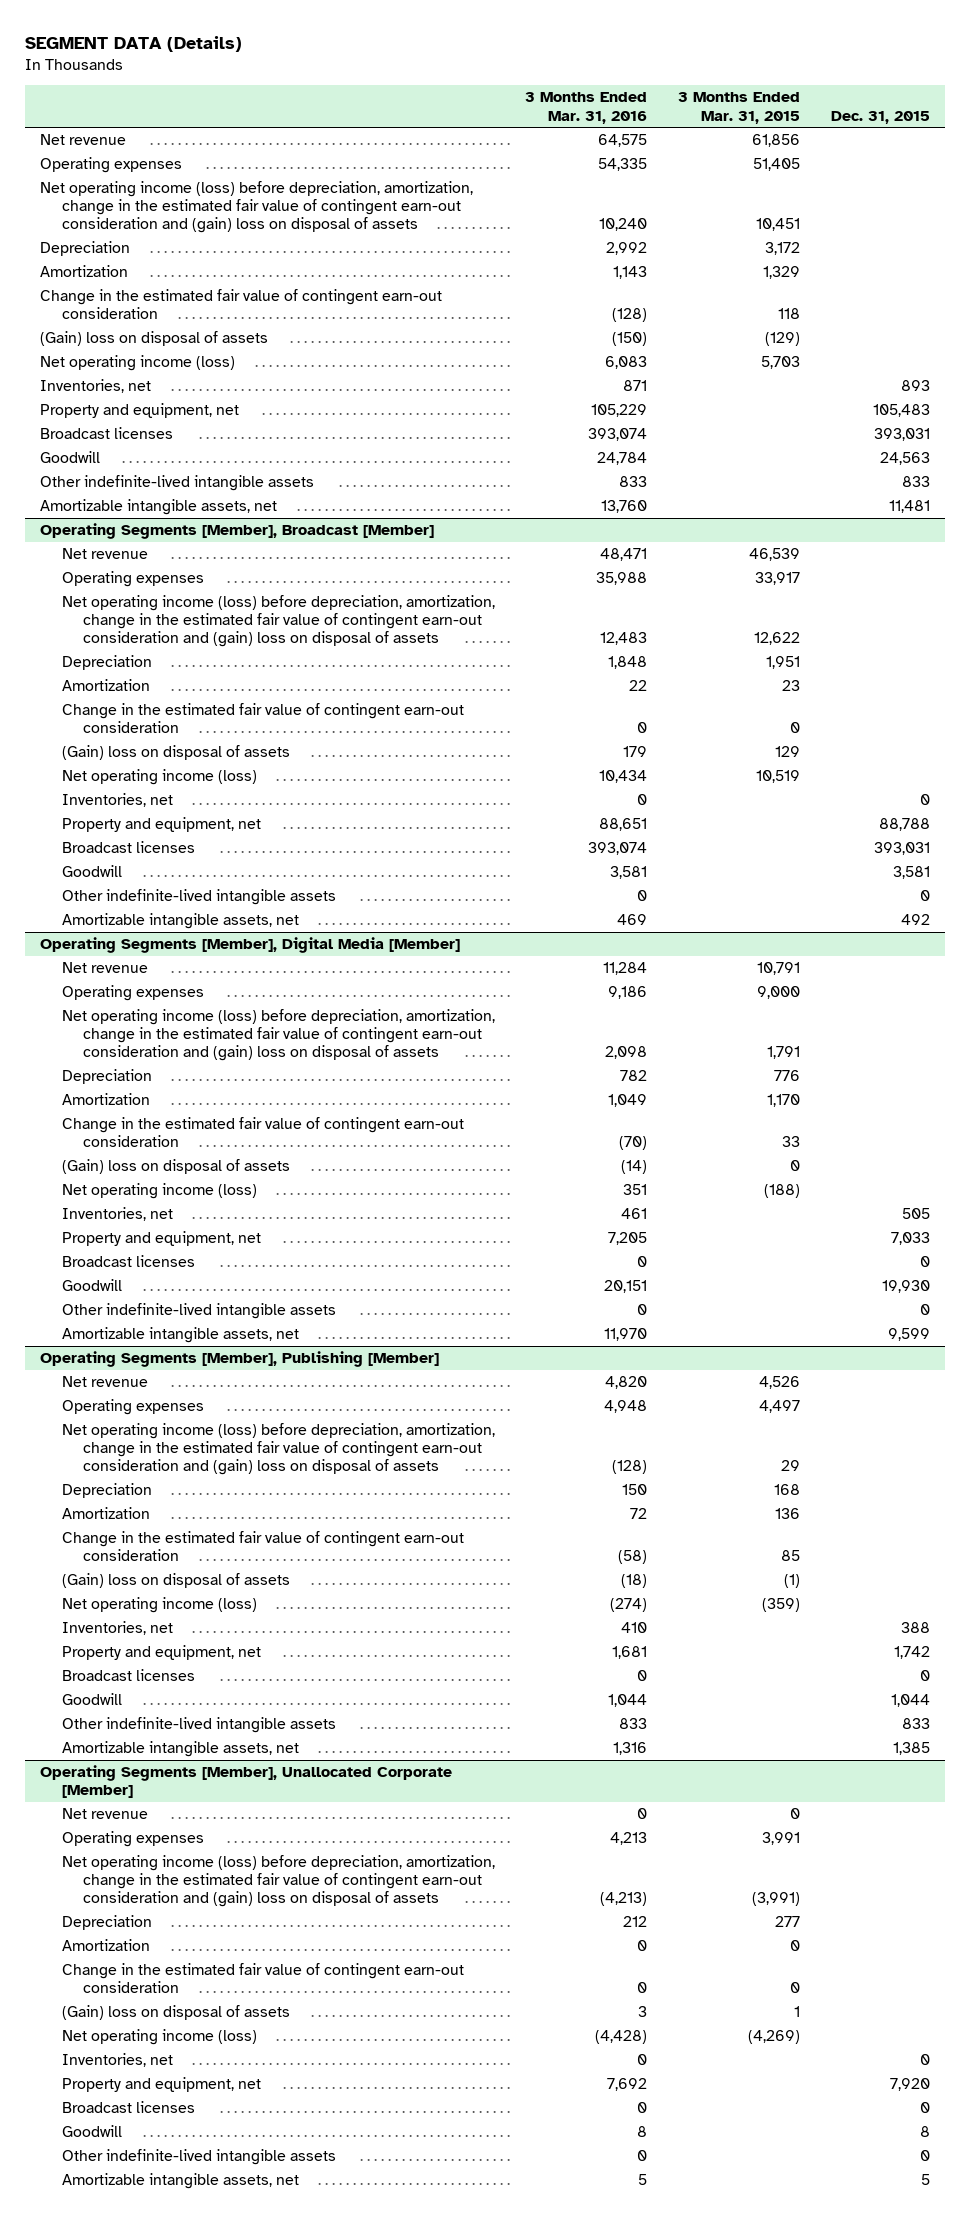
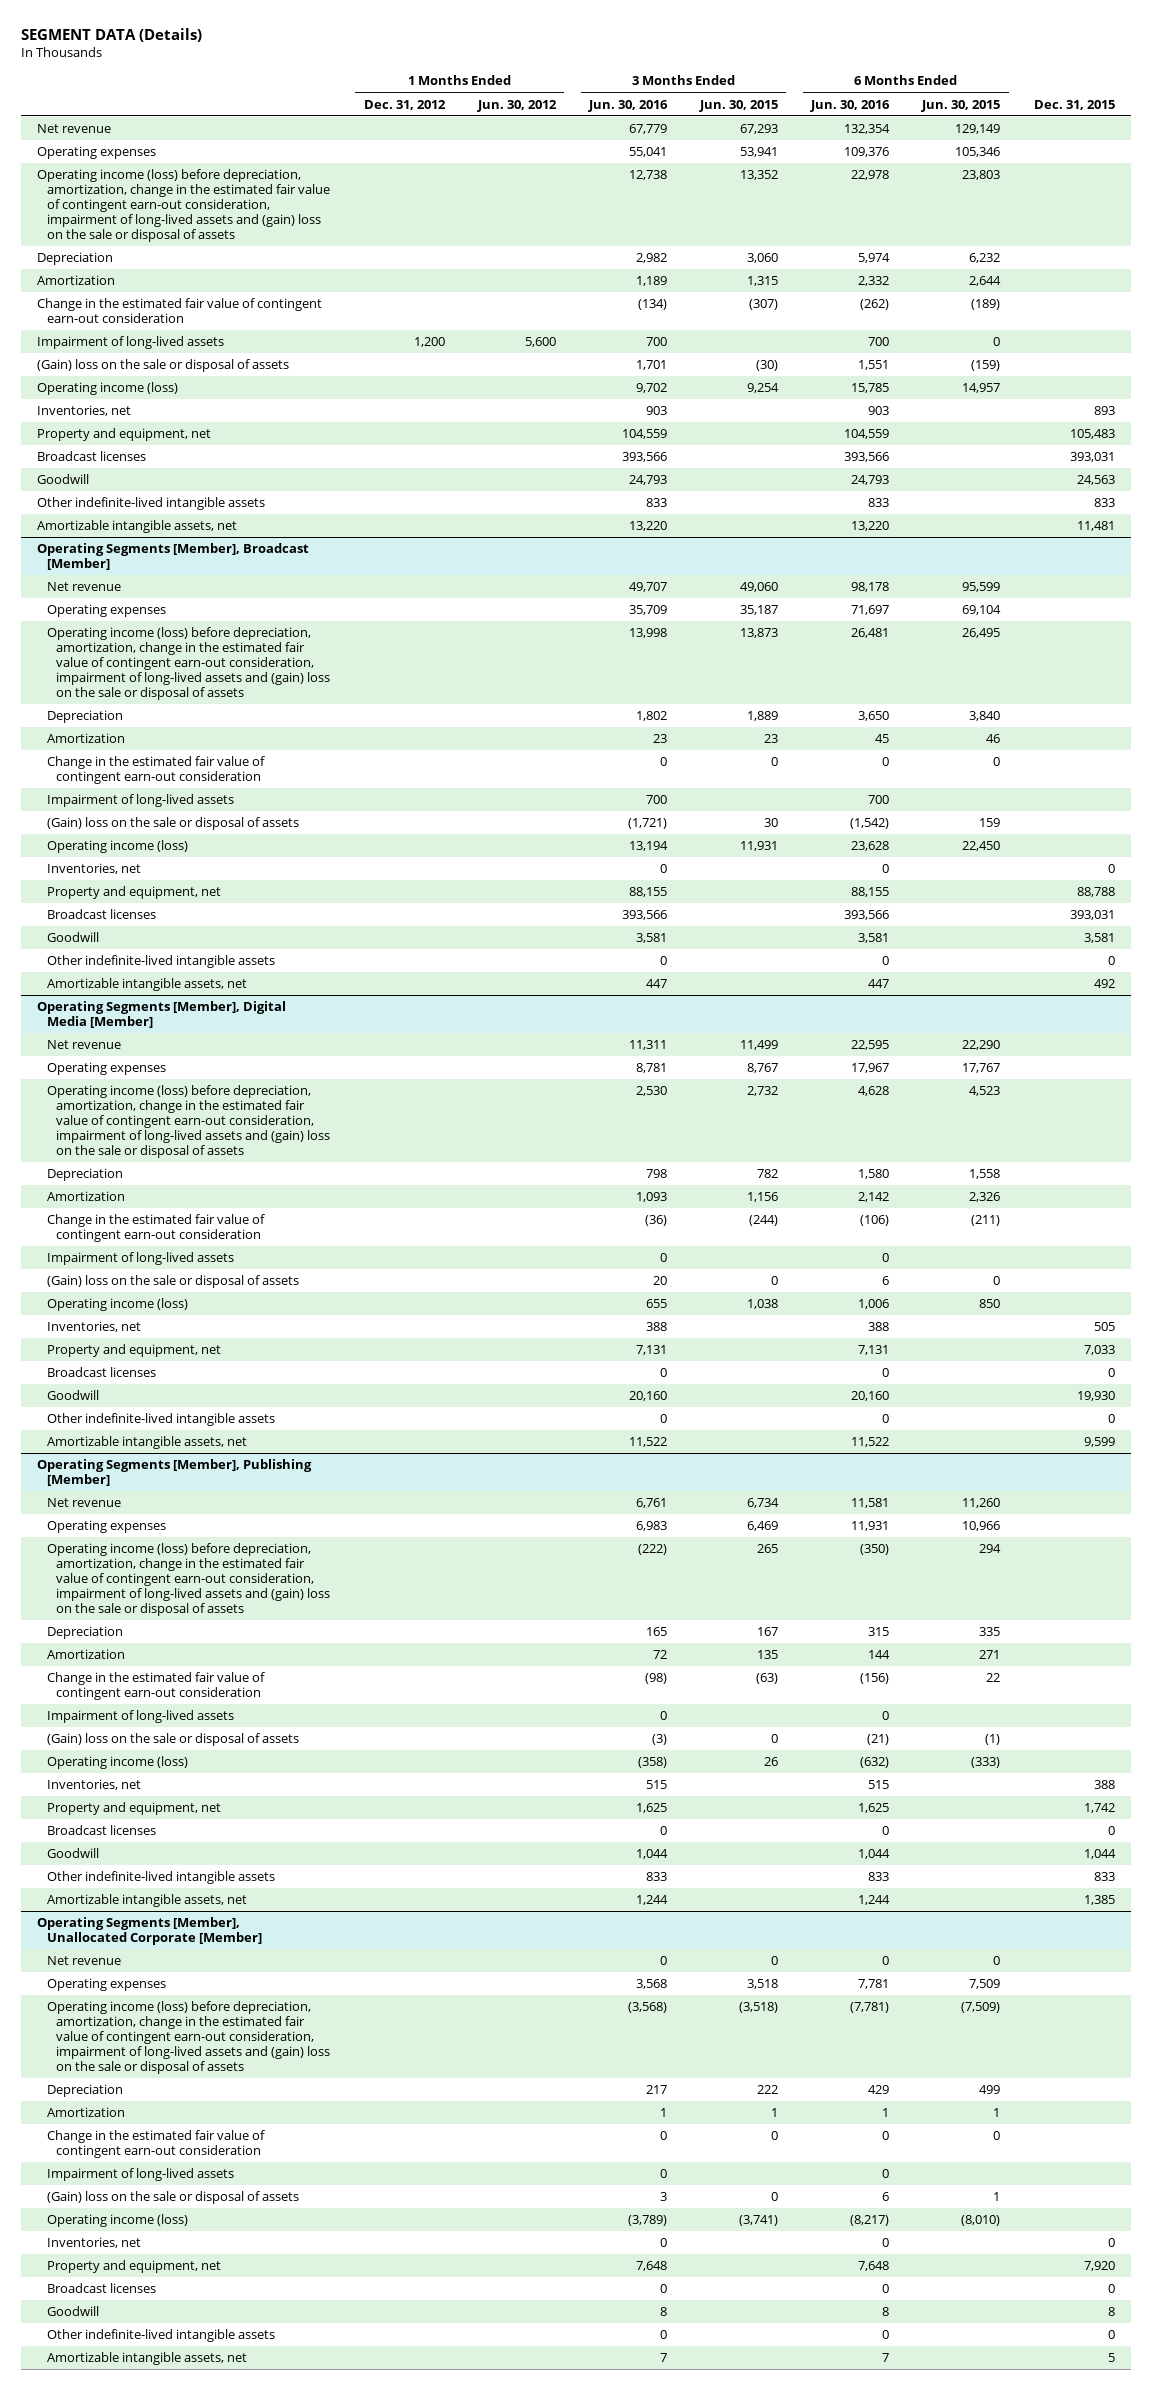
- | 3 Months Ended Mar. 31, 2016 | 3 Months Ended Mar. 31, 2015 | Dec. 31, 2015
+ | 1 Months Ended Dec. 31, 2012 | 1 Months Ended Jun. 30, 2012 | 3 Months Ended Jun. 30, 2016 | 3 Months Ended Jun. 30, 2015 | 6 Months Ended Jun. 30, 2016 | 6 Months Ended Jun. 30, 2015 | Dec. 31, 2015
- Net operating income (loss) before depreciation, amortization, change in the estimated fair value of contingent earn-out consideration and (gain) loss on disposal of assets | 10,240 | 10,451 |
+ Operating income (loss) before depreciation, amortization, change in the estimated fair value of contingent earn-out consideration, impairment of long-lived assets and (gain) loss on the sale or disposal of assets | | | 12,738 | 13,352 | 22,978 | 23,803 |
- (Gain) loss on disposal of assets | (150) | (129) |
- Net operating income (loss) | 6,083 | 5,703 |
+ Impairment of long-lived assets | 1,200 | 5,600 | 700 | | 700 | 0 |
+ (Gain) loss on the sale or disposal of assets | | | 1,701 | (30) | 1,551 | (159) |
+ Operating income (loss) | | | 9,702 | 9,254 | 15,785 | 14,957 |
@ Operating Segments [Member], Broadcast [Member]
- Net operating income (loss) before depreciation, amortization, change in the estimated fair value of contingent earn-out consideration and (gain) loss on disposal of assets | 12,483 | 12,622 |
+ Operating income (loss) before depreciation, amortization, change in the estimated fair value of contingent earn-out consideration, impairment of long-lived assets and (gain) loss on the sale or disposal of assets | | | 13,998 | 13,873 | 26,481 | 26,495 |
- (Gain) loss on disposal of assets | 179 | 129 |
- Net operating income (loss) | 10,434 | 10,519 |
+ Impairment of long-lived assets | | | 700 | | 700 | |
+ (Gain) loss on the sale or disposal of assets | | | (1,721) | 30 | (1,542) | 159 |
+ Operating income (loss) | | | 13,194 | 11,931 | 23,628 | 22,450 |
@ Operating Segments [Member], Digital Media [Member]
- Net operating income (loss) before depreciation, amortization, change in the estimated fair value of contingent earn-out consideration and (gain) loss on disposal of assets | 2,098 | 1,791 |
+ Operating income (loss) before depreciation, amortization, change in the estimated fair value of contingent earn-out consideration, impairment of long-lived assets and (gain) loss on the sale or disposal of assets | | | 2,530 | 2,732 | 4,628 | 4,523 |
- (Gain) loss on disposal of assets | (14) | 0 |
- Net operating income (loss) | 351 | (188) |
+ Impairment of long-lived assets | | | 0 | | 0 | |
+ (Gain) loss on the sale or disposal of assets | | | 20 | 0 | 6 | 0 |
+ Operating income (loss) | | | 655 | 1,038 | 1,006 | 850 |
@ Operating Segments [Member], Publishing [Member]
- Net operating income (loss) before depreciation, amortization, change in the estimated fair value of contingent earn-out consideration and (gain) loss on disposal of assets | (128) | 29 |
+ Operating income (loss) before depreciation, amortization, change in the estimated fair value of contingent earn-out consideration, impairment of long-lived assets and (gain) loss on the sale or disposal of assets | | | (222) | 265 | (350) | 294 |
- (Gain) loss on disposal of assets | (18) | (1) |
- Net operating income (loss) | (274) | (359) |
+ Impairment of long-lived assets | | | 0 | | 0 | |
+ (Gain) loss on the sale or disposal of assets | | | (3) | 0 | (21) | (1) |
+ Operating income (loss) | | | (358) | 26 | (632) | (333) |
@ Operating Segments [Member], Unallocated Corporate [Member]
- Net operating income (loss) before depreciation, amortization, change in the estimated fair value of contingent earn-out consideration and (gain) loss on disposal of assets | (4,213) | (3,991) |
+ Operating income (loss) before depreciation, amortization, change in the estimated fair value of contingent earn-out consideration, impairment of long-lived assets and (gain) loss on the sale or disposal of assets | | | (3,568) | (3,518) | (7,781) | (7,509) |
- (Gain) loss on disposal of assets | 3 | 1 |
- Net operating income (loss) | (4,428) | (4,269) |
+ Impairment of long-lived assets | | | 0 | | 0 | |
+ (Gain) loss on the sale or disposal of assets | | | 3 | 0 | 6 | 1 |
+ Operating income (loss) | | | (3,789) | (3,741) | (8,217) | (8,010) |

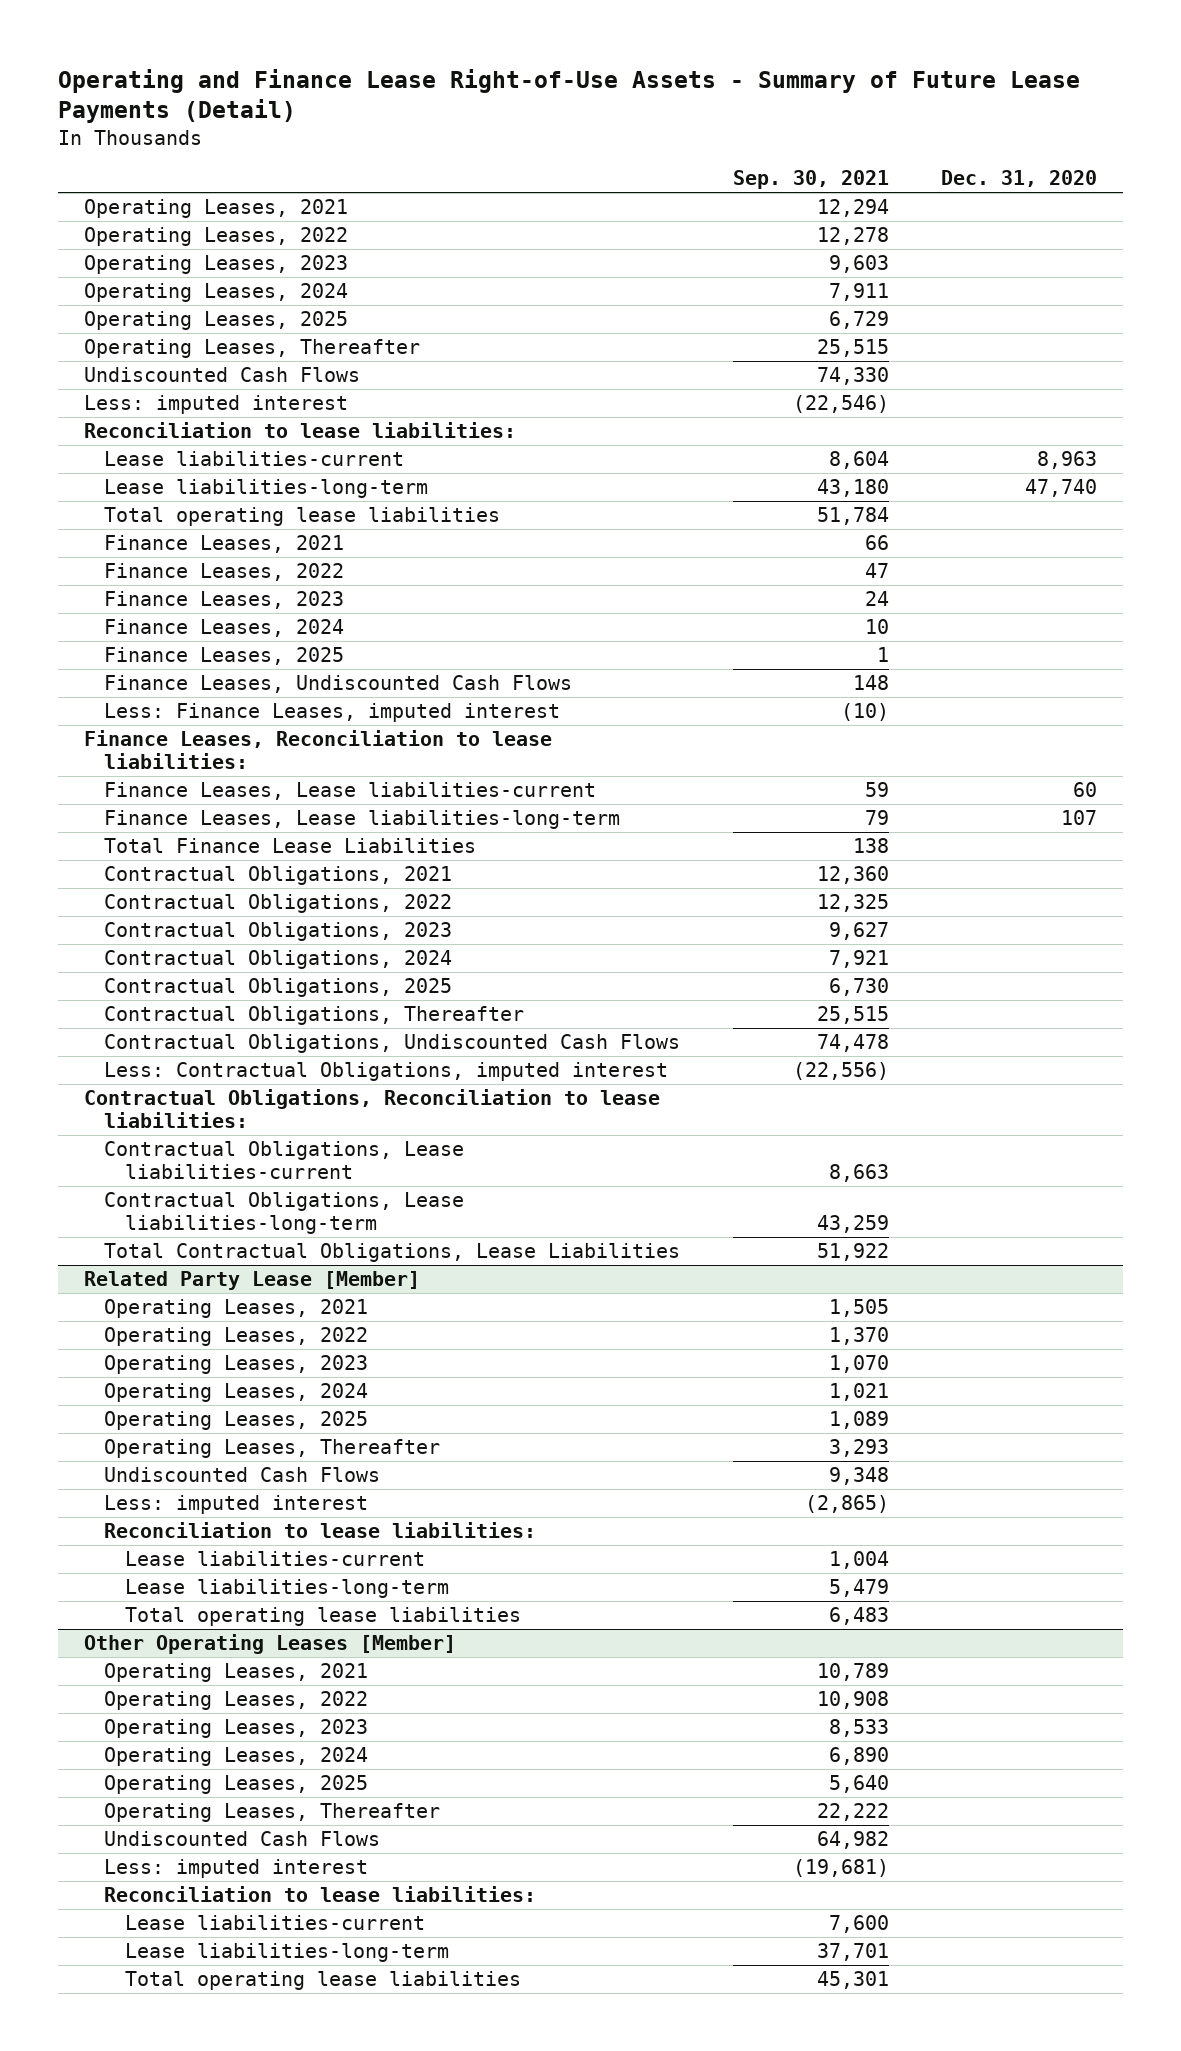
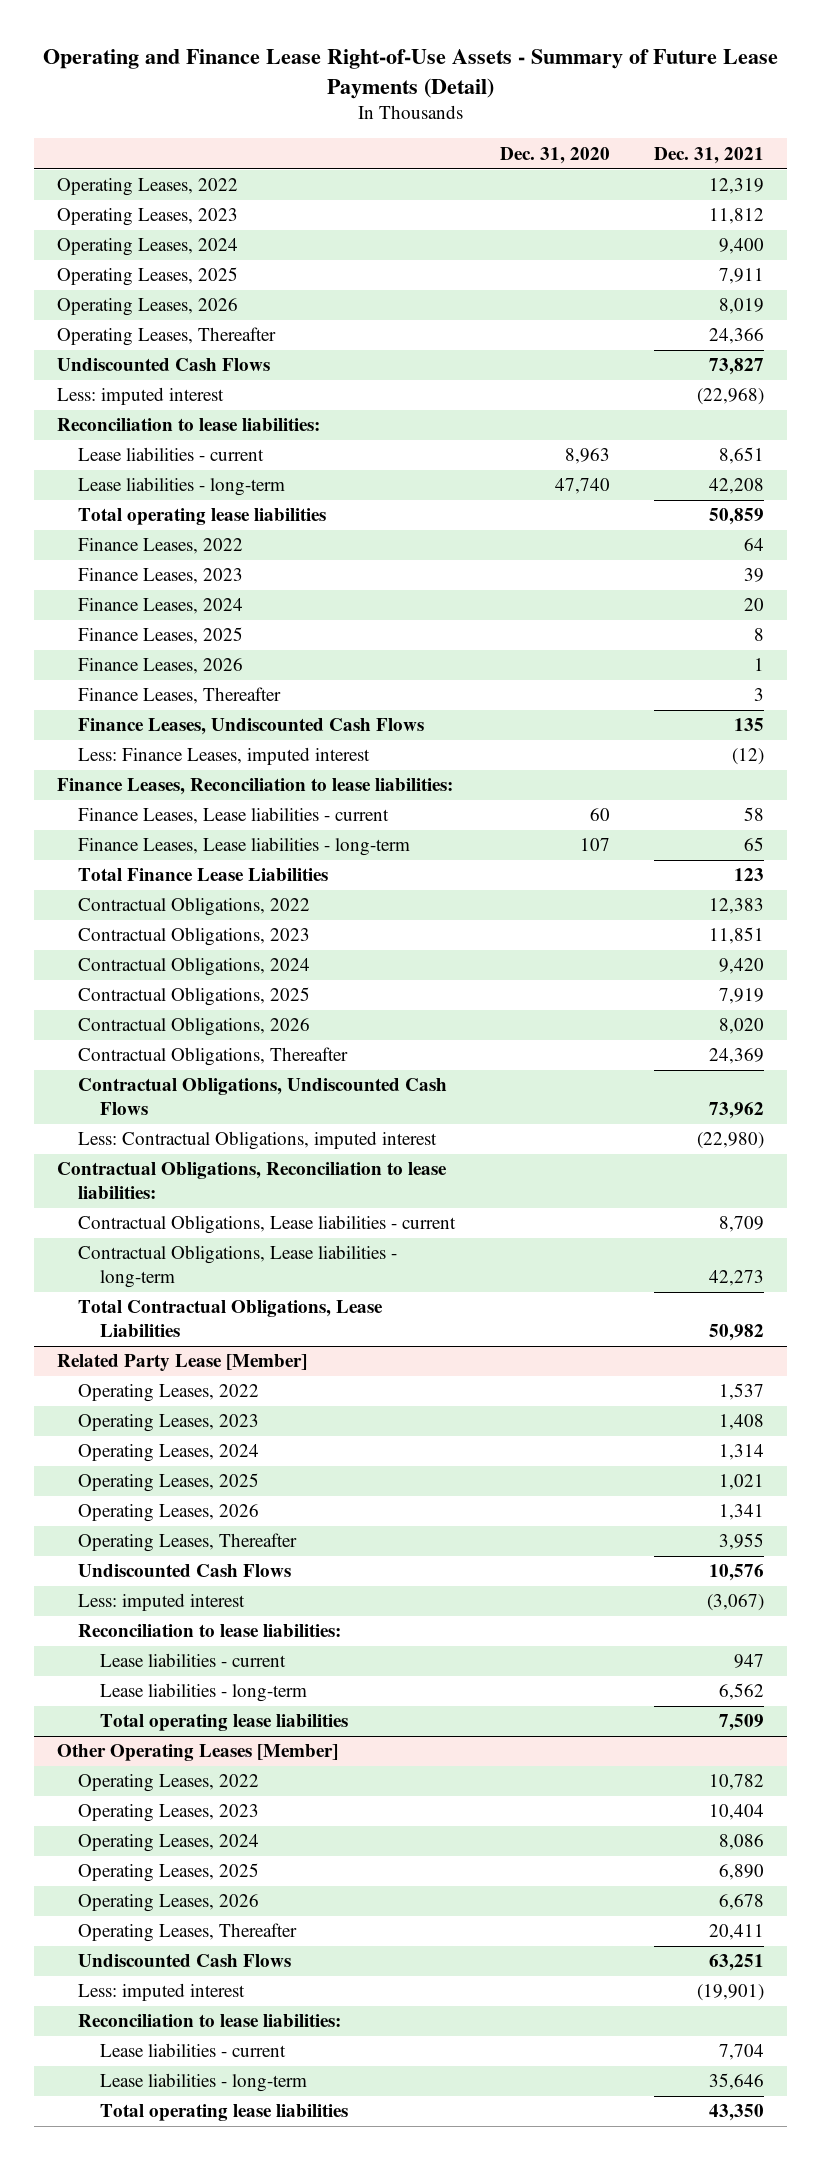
- | Sep. 30, 2021 | Dec. 31, 2020
+ | Dec. 31, 2020 | Dec. 31, 2021
- Operating Leases, 2021 | 12,294 |
+ Operating Leases, 2026 | | 8,019
- Lease liabilities-current | 8,604 | 8,963
- Lease liabilities-long-term | 43,180 | 47,740
+ Lease liabilities - current | 8,963 | 8,651
+ Lease liabilities - long-term | 47,740 | 42,208
- Finance Leases, 2021 | 66 |
+ Finance Leases, 2026 | | 1
+ Finance Leases, Thereafter | | 3
- Finance Leases, Lease liabilities-current | 59 | 60
- Finance Leases, Lease liabilities-long-term | 79 | 107
+ Finance Leases, Lease liabilities - current | 60 | 58
+ Finance Leases, Lease liabilities - long-term | 107 | 65
- Contractual Obligations, 2021 | 12,360 |
+ Contractual Obligations, 2026 | | 8,020
- Contractual Obligations, Lease liabilities-current | 8,663 |
- Contractual Obligations, Lease liabilities-long-term | 43,259 |
+ Contractual Obligations, Lease liabilities - current | | 8,709
+ Contractual Obligations, Lease liabilities - long-term | | 42,273
@ Related Party Lease [Member]
- Operating Leases, 2021 | 1,505 |
+ Operating Leases, 2026 | | 1,341
- Lease liabilities-current | 1,004 |
- Lease liabilities-long-term | 5,479 |
+ Lease liabilities - current | | 947
+ Lease liabilities - long-term | | 6,562
@ Other Operating Leases [Member]
- Operating Leases, 2021 | 10,789 |
+ Operating Leases, 2026 | | 6,678
- Lease liabilities-current | 7,600 |
- Lease liabilities-long-term | 37,701 |
+ Lease liabilities - current | | 7,704
+ Lease liabilities - long-term | | 35,646

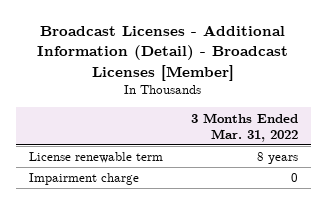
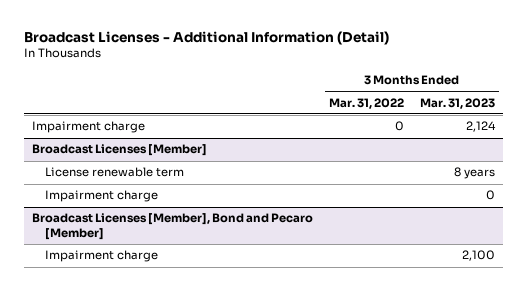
- Broadcast Licenses - Additional Information (Detail) - Broadcast Licenses [Member]
+ Broadcast Licenses - Additional Information (Detail)
- | 3 Months Ended Mar. 31, 2022
+ | 3 Months Ended Mar. 31, 2022 | 3 Months Ended Mar. 31, 2023
- License renewable term | 8 years
+ Broadcast Licenses [Member]
+ License renewable term | | 8 years
+ Impairment charge | | 0
+ Broadcast Licenses [Member], Bond and Pecaro [Member]
+ Impairment charge | | 2,100

